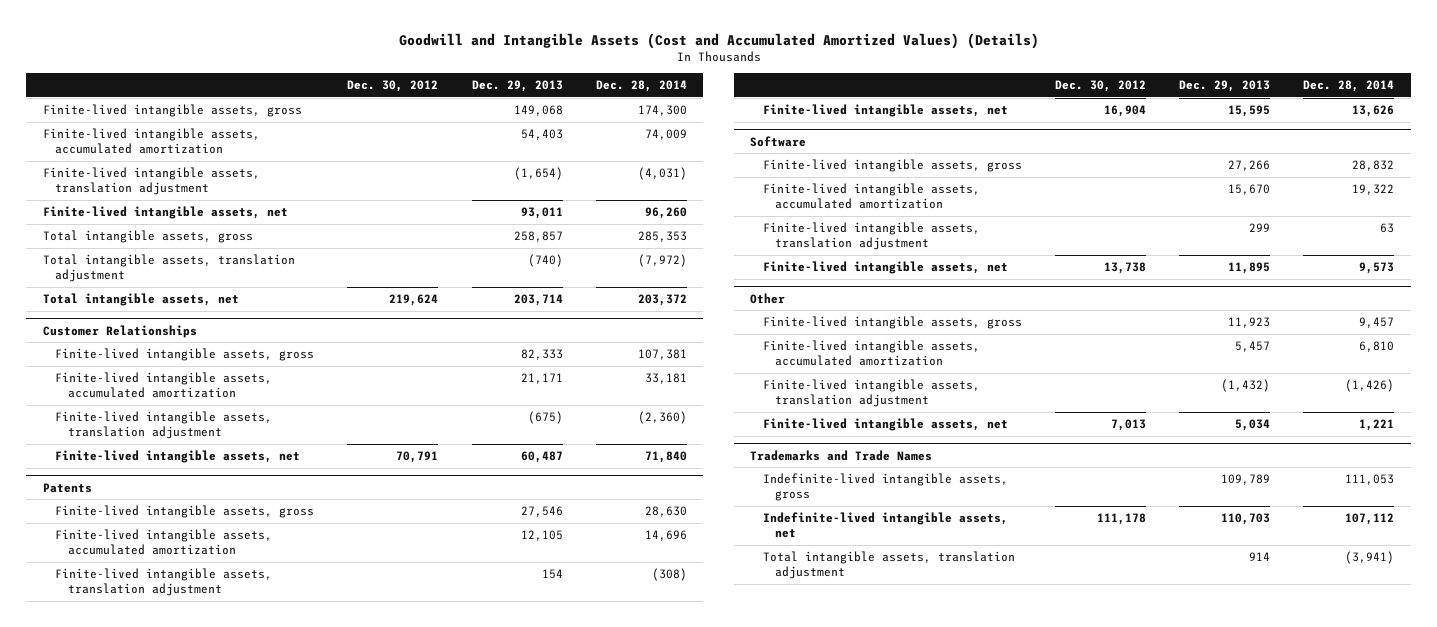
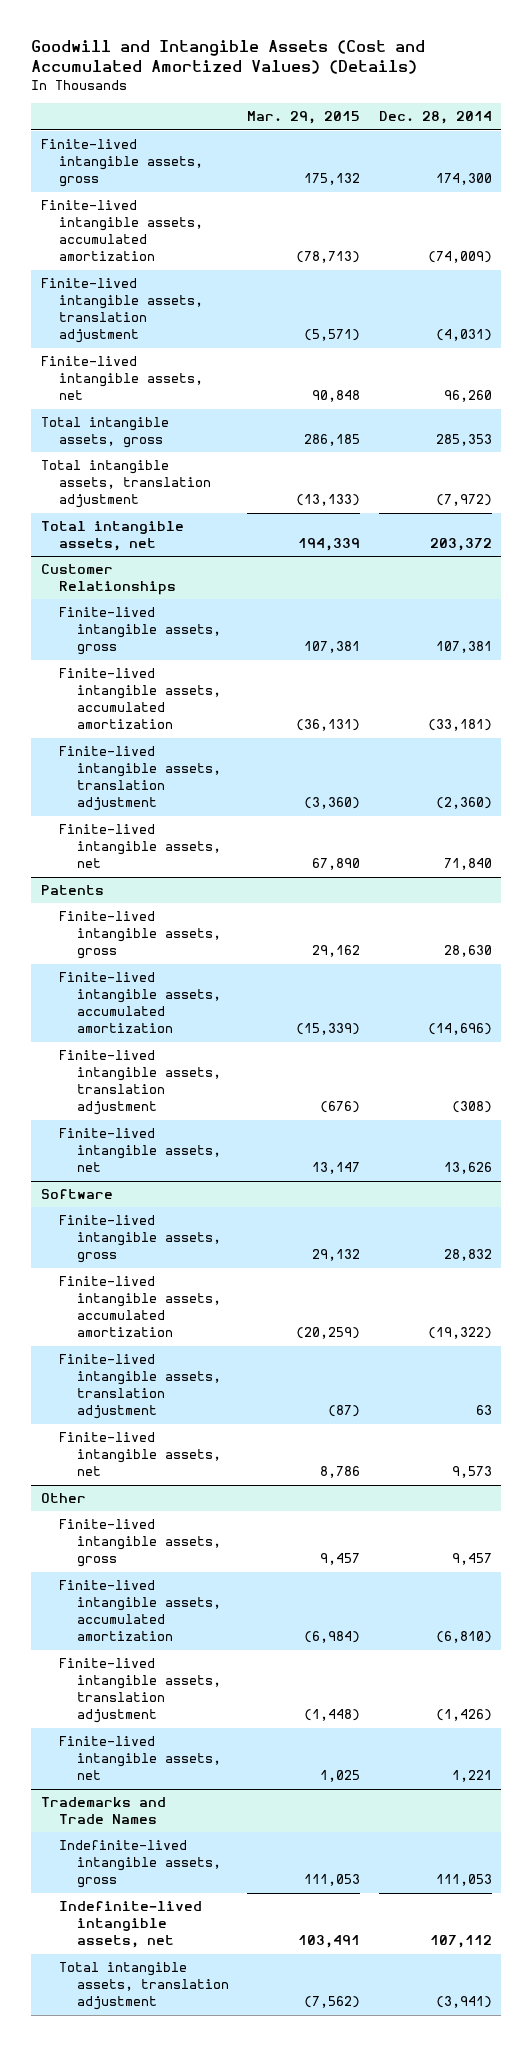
- | Dec. 30, 2012 | Dec. 29, 2013 | Dec. 28, 2014
+ | Mar. 29, 2015 | Dec. 28, 2014
- Finite-lived intangible assets, accumulated amortization | | 54,403 | 74,009
+ Finite-lived intangible assets, accumulated amortization | (78,713) | (74,009)
@ Customer Relationships
- Finite-lived intangible assets, accumulated amortization | | 21,171 | 33,181
+ Finite-lived intangible assets, accumulated amortization | (36,131) | (33,181)
@ Patents
- Finite-lived intangible assets, accumulated amortization | | 12,105 | 14,696
+ Finite-lived intangible assets, accumulated amortization | (15,339) | (14,696)
@ Software
- Finite-lived intangible assets, accumulated amortization | | 15,670 | 19,322
+ Finite-lived intangible assets, accumulated amortization | (20,259) | (19,322)
@ Other
- Finite-lived intangible assets, accumulated amortization | | 5,457 | 6,810
+ Finite-lived intangible assets, accumulated amortization | (6,984) | (6,810)

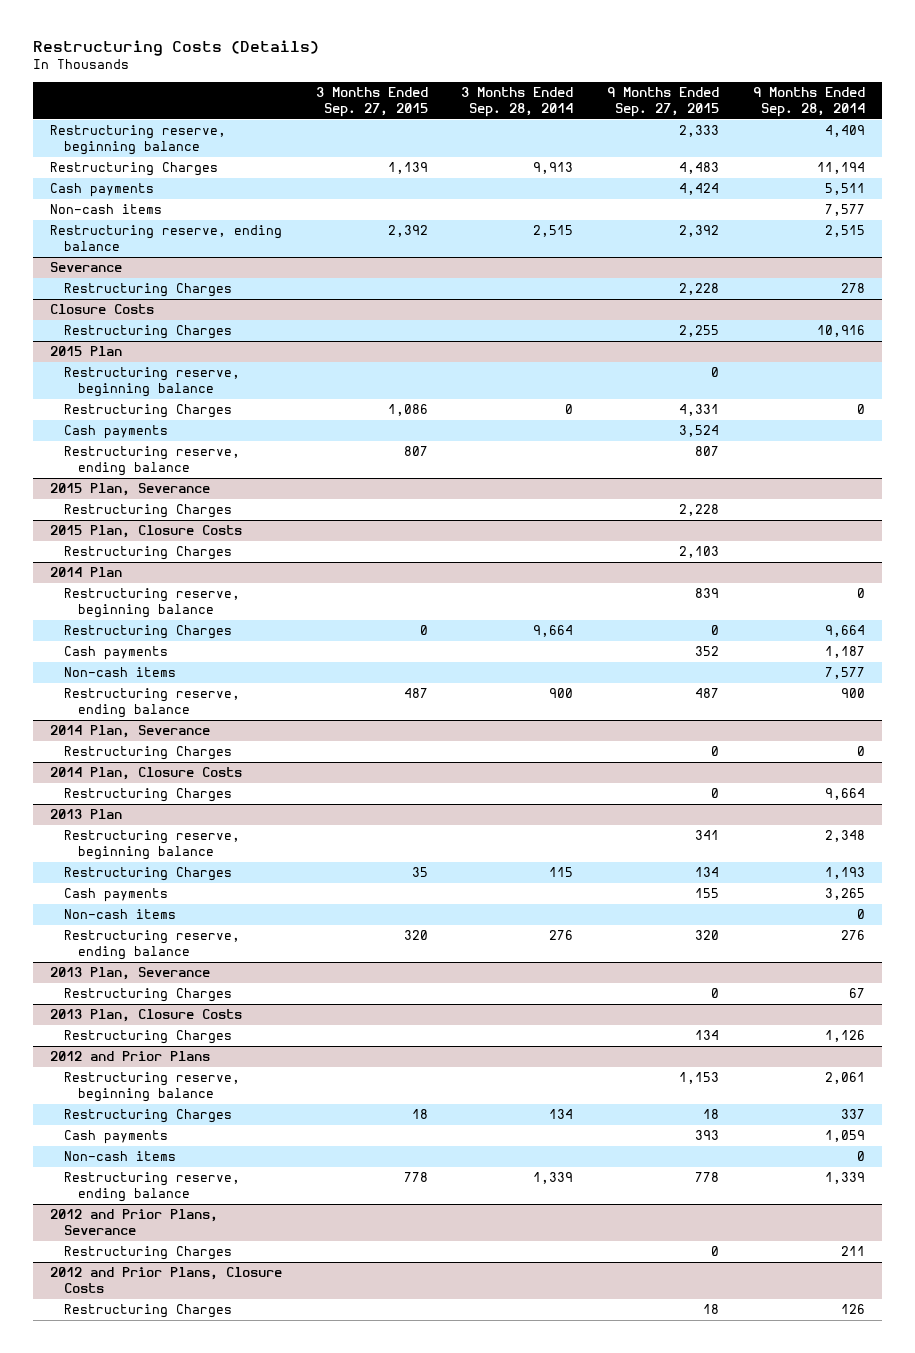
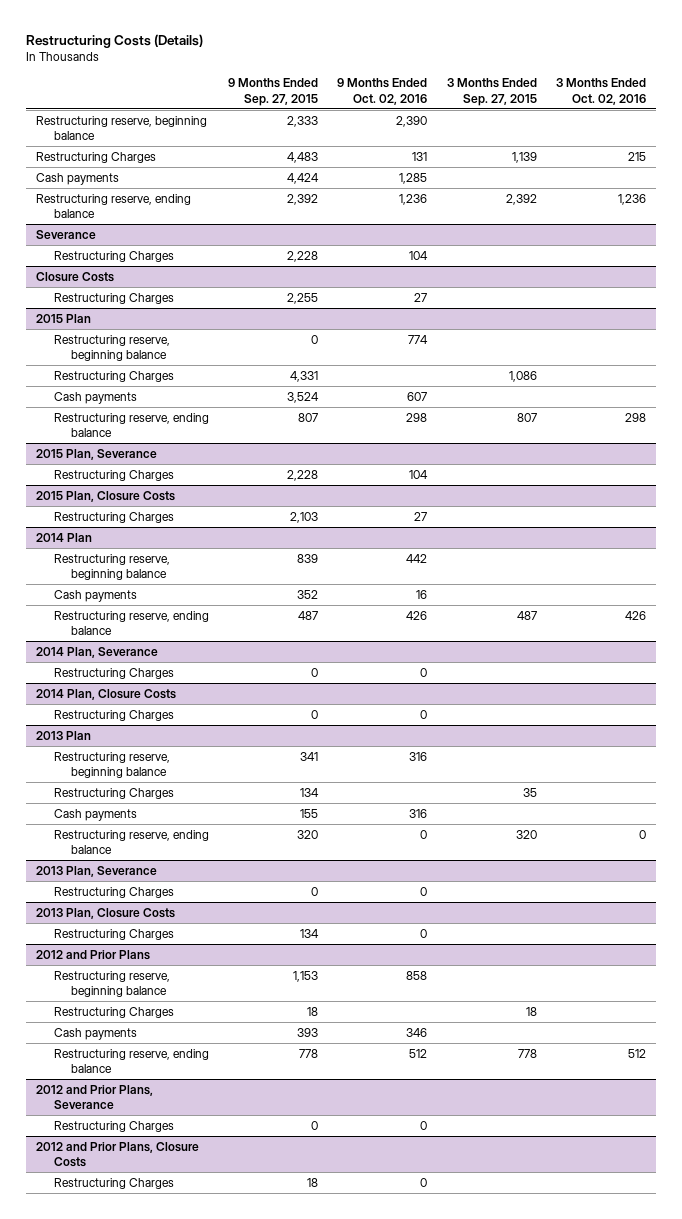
- | 3 Months Ended Sep. 27, 2015 | 3 Months Ended Sep. 28, 2014 | 9 Months Ended Sep. 27, 2015 | 9 Months Ended Sep. 28, 2014
+ | 9 Months Ended Sep. 27, 2015 | 9 Months Ended Oct. 02, 2016 | 3 Months Ended Sep. 27, 2015 | 3 Months Ended Oct. 02, 2016
- Non-cash items | | | | 7,577
@ 2014 Plan
- Restructuring Charges | 0 | 9,664 | 0 | 9,664
- Non-cash items | | | | 7,577
@ 2013 Plan
- Non-cash items | | | | 0
@ 2012 and Prior Plans
- Non-cash items | | | | 0

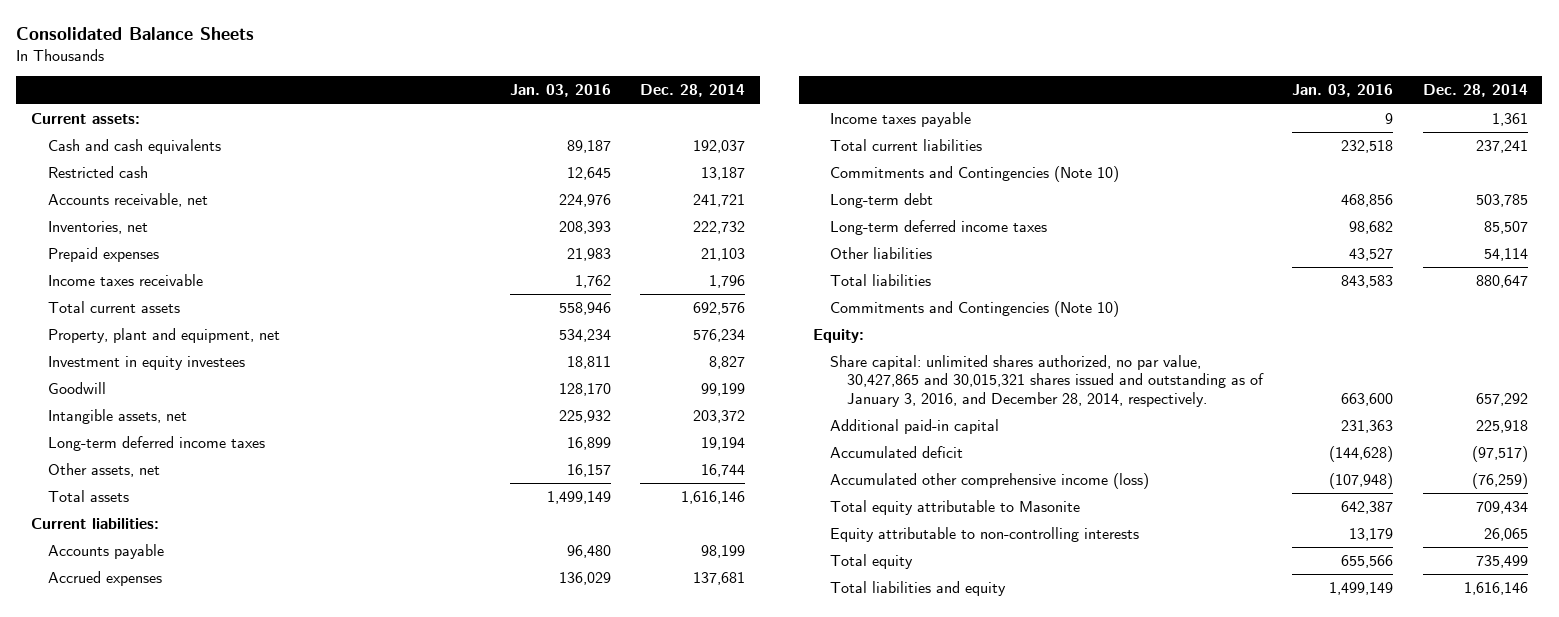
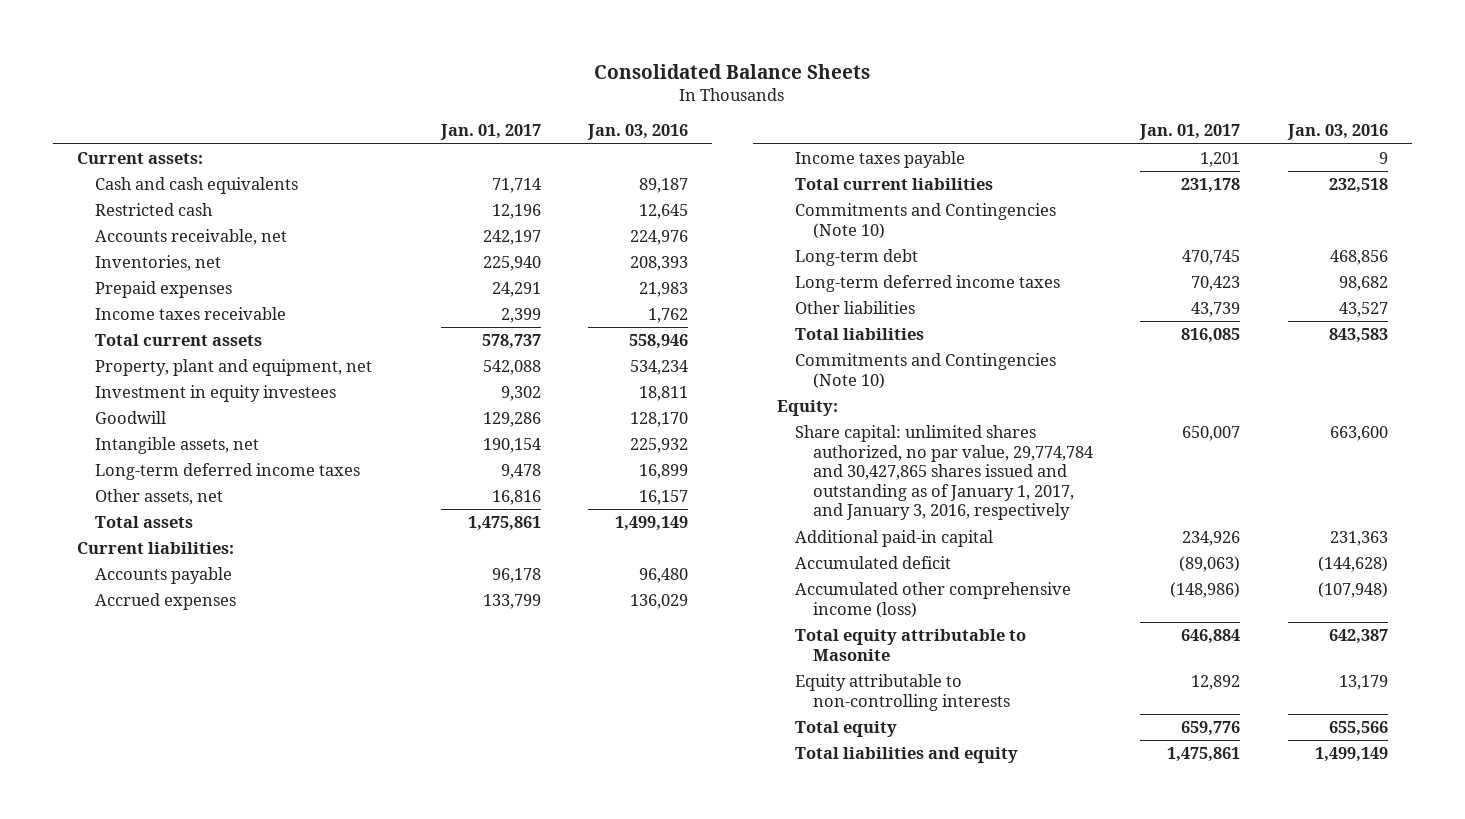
- | Jan. 03, 2016 | Dec. 28, 2014
+ | Jan. 01, 2017 | Jan. 03, 2016
- Share capital: unlimited shares authorized, no par value, 30,427,865 and 30,015,321 shares issued and outstanding as of January 3, 2016, and December 28, 2014, respectively. | 663,600 | 657,292
+ Share capital: unlimited shares authorized, no par value, 29,774,784 and 30,427,865 shares issued and outstanding as of January 1, 2017, and January 3, 2016, respectively | 650,007 | 663,600

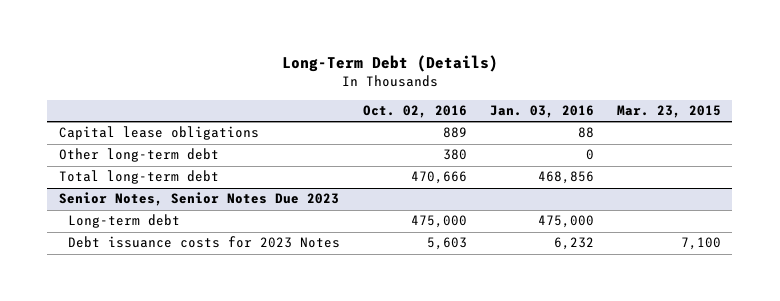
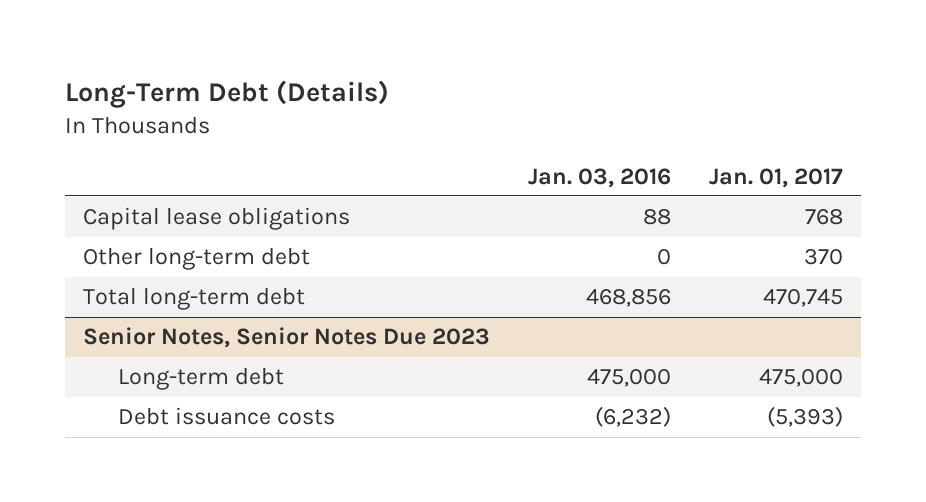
- | Oct. 02, 2016 | Jan. 03, 2016 | Mar. 23, 2015
+ | Jan. 03, 2016 | Jan. 01, 2017
@ Senior Notes, Senior Notes Due 2023
- Debt issuance costs for 2023 Notes | 5,603 | 6,232 | 7,100
+ Debt issuance costs | (6,232) | (5,393)

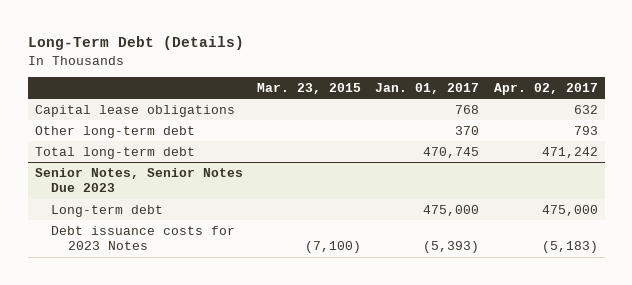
- | Jan. 03, 2016 | Jan. 01, 2017
+ | Mar. 23, 2015 | Jan. 01, 2017 | Apr. 02, 2017
@ Senior Notes, Senior Notes Due 2023
- Debt issuance costs | (6,232) | (5,393)
+ Debt issuance costs for 2023 Notes | (7,100) | (5,393) | (5,183)

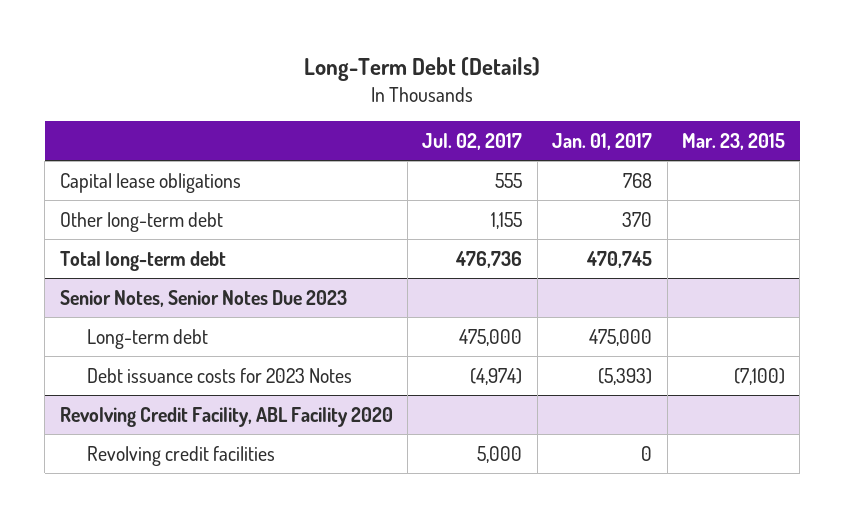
- | Mar. 23, 2015 | Jan. 01, 2017 | Apr. 02, 2017
+ | Jul. 02, 2017 | Jan. 01, 2017 | Mar. 23, 2015
+ Revolving Credit Facility, ABL Facility 2020
+ Revolving credit facilities | 5,000 | 0 |

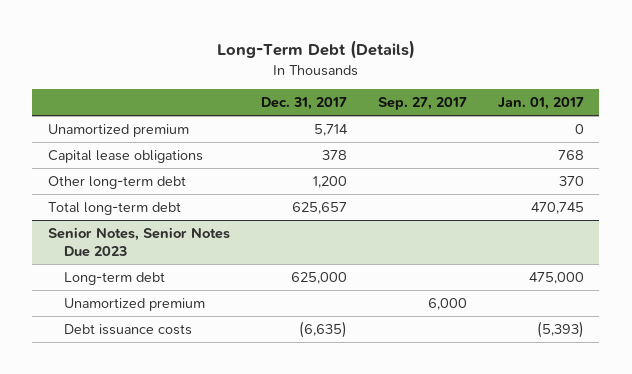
- | Jul. 02, 2017 | Jan. 01, 2017 | Mar. 23, 2015
+ | Dec. 31, 2017 | Sep. 27, 2017 | Jan. 01, 2017
+ Unamortized premium | 5,714 | | 0
@ Senior Notes, Senior Notes Due 2023
- Debt issuance costs for 2023 Notes | (4,974) | (5,393) | (7,100)
- Revolving Credit Facility, ABL Facility 2020
- Revolving credit facilities | 5,000 | 0 |
@ Senior Notes, Senior Notes Due 2023
+ Unamortized premium | | 6,000 |
+ Debt issuance costs | (6,635) | | (5,393)

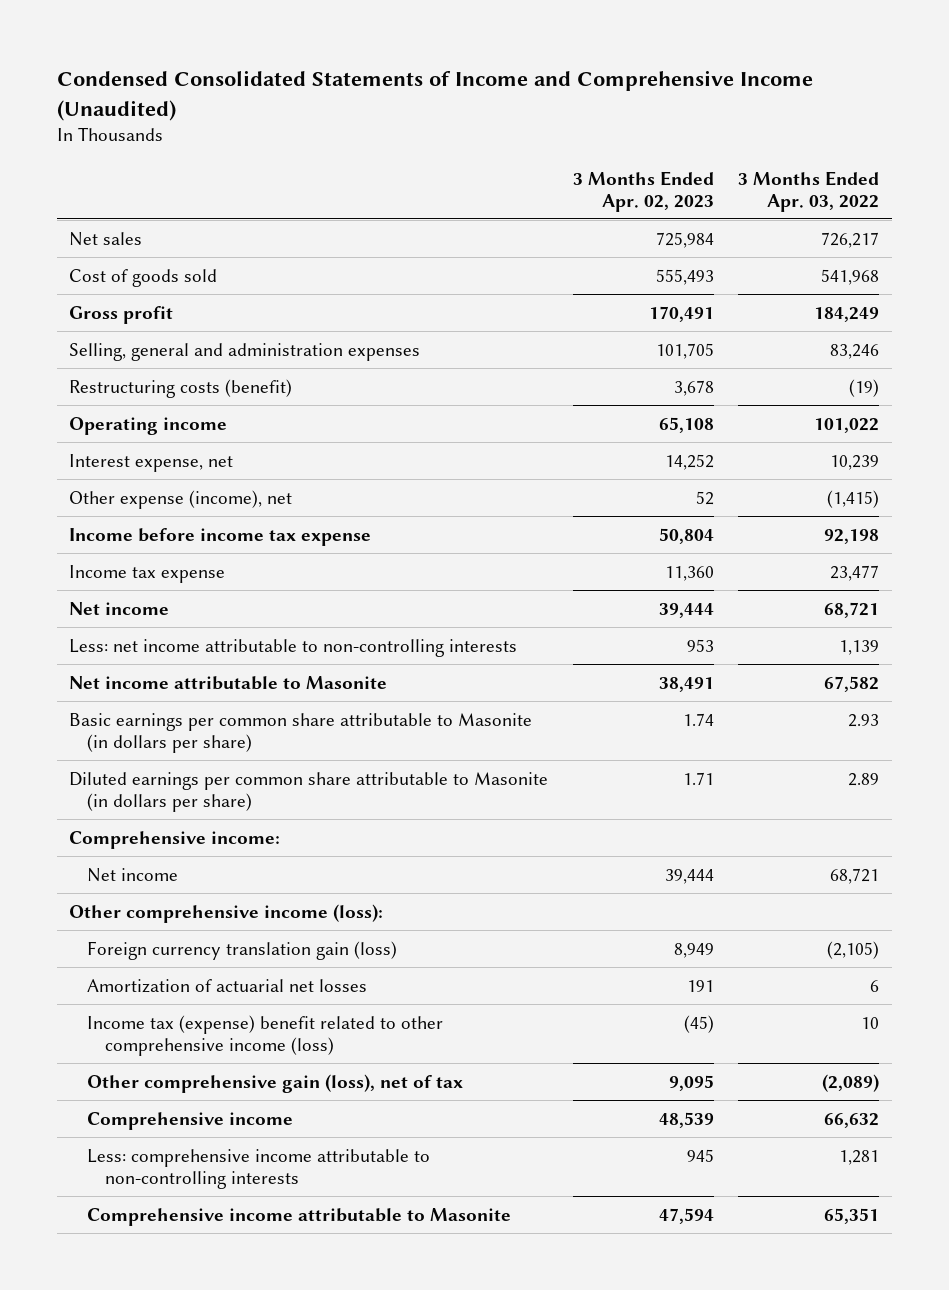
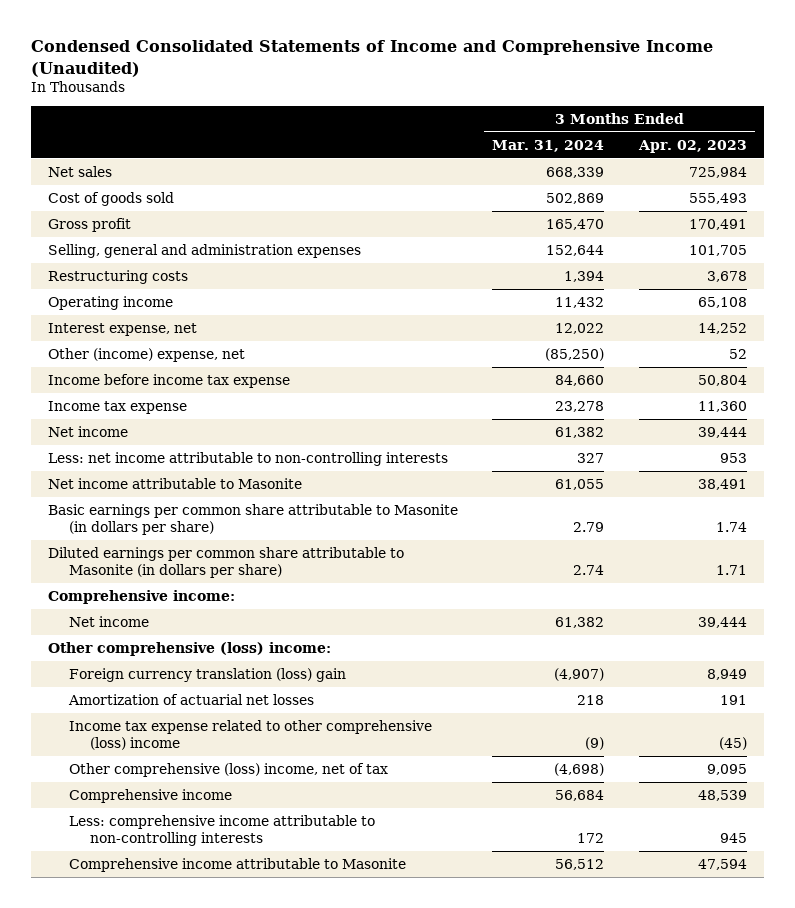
- | 3 Months Ended Apr. 02, 2023 | 3 Months Ended Apr. 03, 2022
+ | 3 Months Ended Mar. 31, 2024 | 3 Months Ended Apr. 02, 2023
- Restructuring costs (benefit) | 3,678 | (19)
+ Restructuring costs | 1,394 | 3,678
- Other expense (income), net | 52 | (1,415)
+ Other (income) expense, net | (85,250) | 52
- Other comprehensive income (loss):
- Foreign currency translation gain (loss) | 8,949 | (2,105)
+ Other comprehensive (loss) income:
+ Foreign currency translation (loss) gain | (4,907) | 8,949
- Income tax (expense) benefit related to other comprehensive income (loss) | (45) | 10
- Other comprehensive gain (loss), net of tax | 9,095 | (2,089)
+ Income tax expense related to other comprehensive (loss) income | (9) | (45)
+ Other comprehensive (loss) income, net of tax | (4,698) | 9,095

